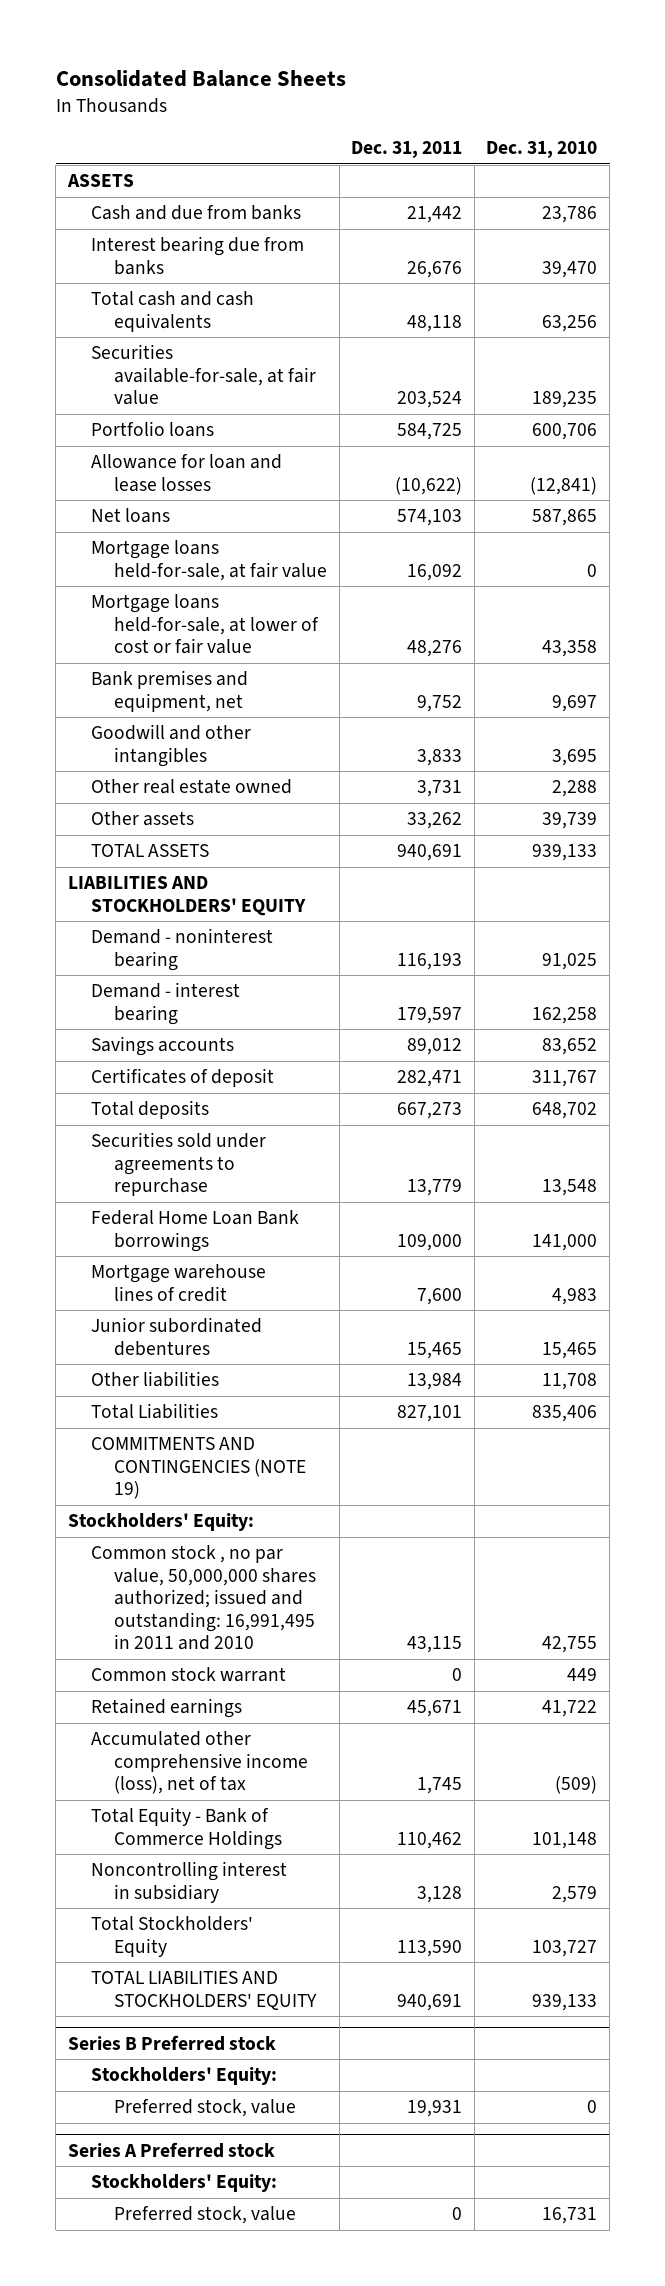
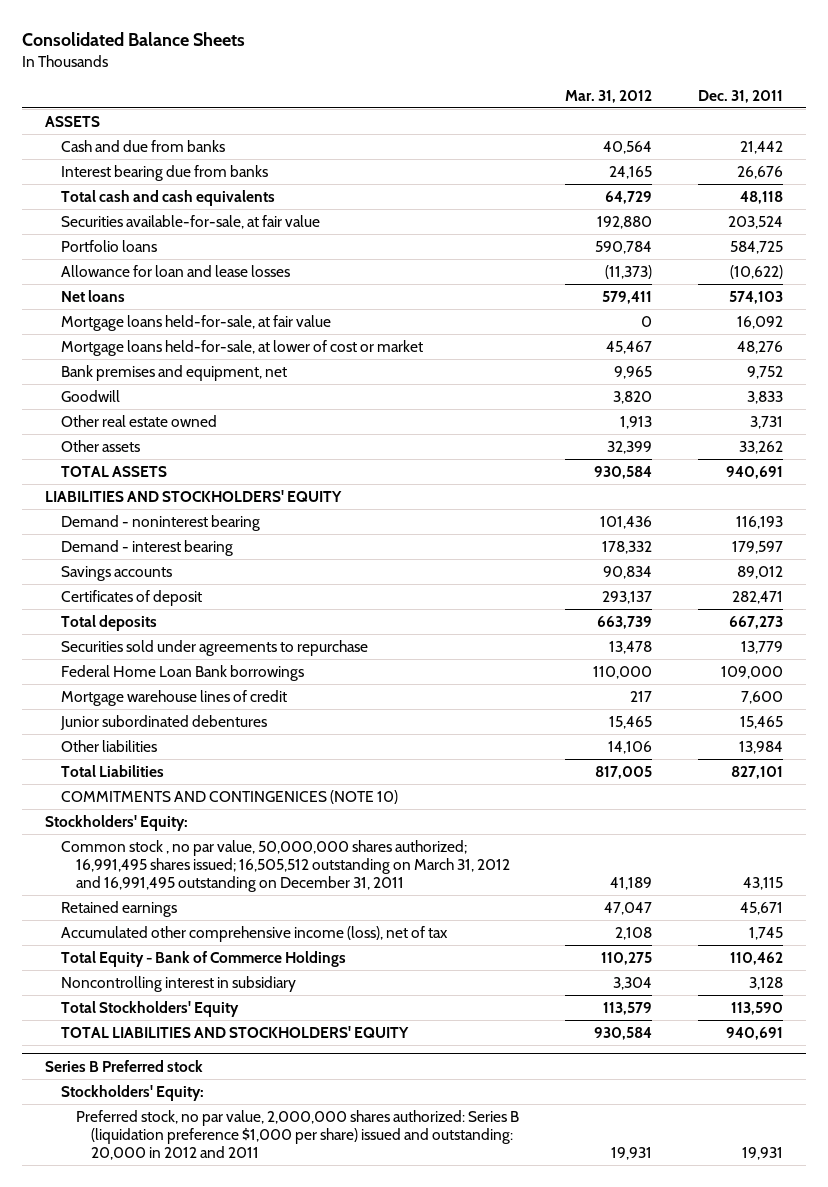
- | Dec. 31, 2011 | Dec. 31, 2010
+ | Mar. 31, 2012 | Dec. 31, 2011
- Mortgage loans held-for-sale, at lower of cost or fair value | 48,276 | 43,358
+ Mortgage loans held-for-sale, at lower of cost or market | 45,467 | 48,276
- Goodwill and other intangibles | 3,833 | 3,695
+ Goodwill | 3,820 | 3,833
- COMMITMENTS AND CONTINGENCIES (NOTE 19)
+ COMMITMENTS AND CONTINGENICES (NOTE 10)
- Common stock , no par value, 50,000,000 shares authorized; issued and outstanding: 16,991,495 in 2011 and 2010 | 43,115 | 42,755
- Common stock warrant | 0 | 449
+ Common stock , no par value, 50,000,000 shares authorized; 16,991,495 shares issued; 16,505,512 outstanding on March 31, 2012 and 16,991,495 outstanding on December 31, 2011 | 41,189 | 43,115
@ Series B Preferred stock
- Preferred stock, value | 19,931 | 0
- Series A Preferred stock
- Stockholders' Equity:
- Preferred stock, value | 0 | 16,731
@ Series B Preferred stock
+ Preferred stock, no par value, 2,000,000 shares authorized: Series B (liquidation preference $1,000 per share) issued and outstanding: 20,000 in 2012 and 2011 | 19,931 | 19,931

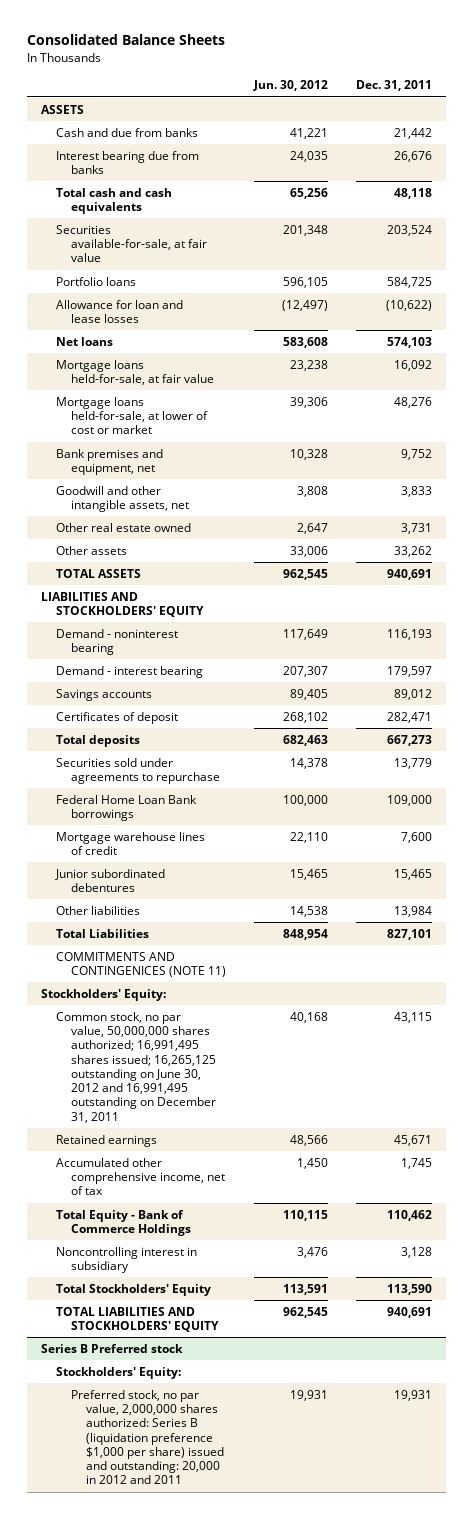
- | Mar. 31, 2012 | Dec. 31, 2011
+ | Jun. 30, 2012 | Dec. 31, 2011
- Goodwill | 3,820 | 3,833
+ Goodwill and other intangible assets, net | 3,808 | 3,833
- COMMITMENTS AND CONTINGENICES (NOTE 10)
+ COMMITMENTS AND CONTINGENICES (NOTE 11)
- Common stock , no par value, 50,000,000 shares authorized; 16,991,495 shares issued; 16,505,512 outstanding on March 31, 2012 and 16,991,495 outstanding on December 31, 2011 | 41,189 | 43,115
+ Common stock, no par value, 50,000,000 shares authorized; 16,991,495 shares issued; 16,265,125 outstanding on June 30, 2012 and 16,991,495 outstanding on December 31, 2011 | 40,168 | 43,115
- Accumulated other comprehensive income (loss), net of tax | 2,108 | 1,745
+ Accumulated other comprehensive income, net of tax | 1,450 | 1,745

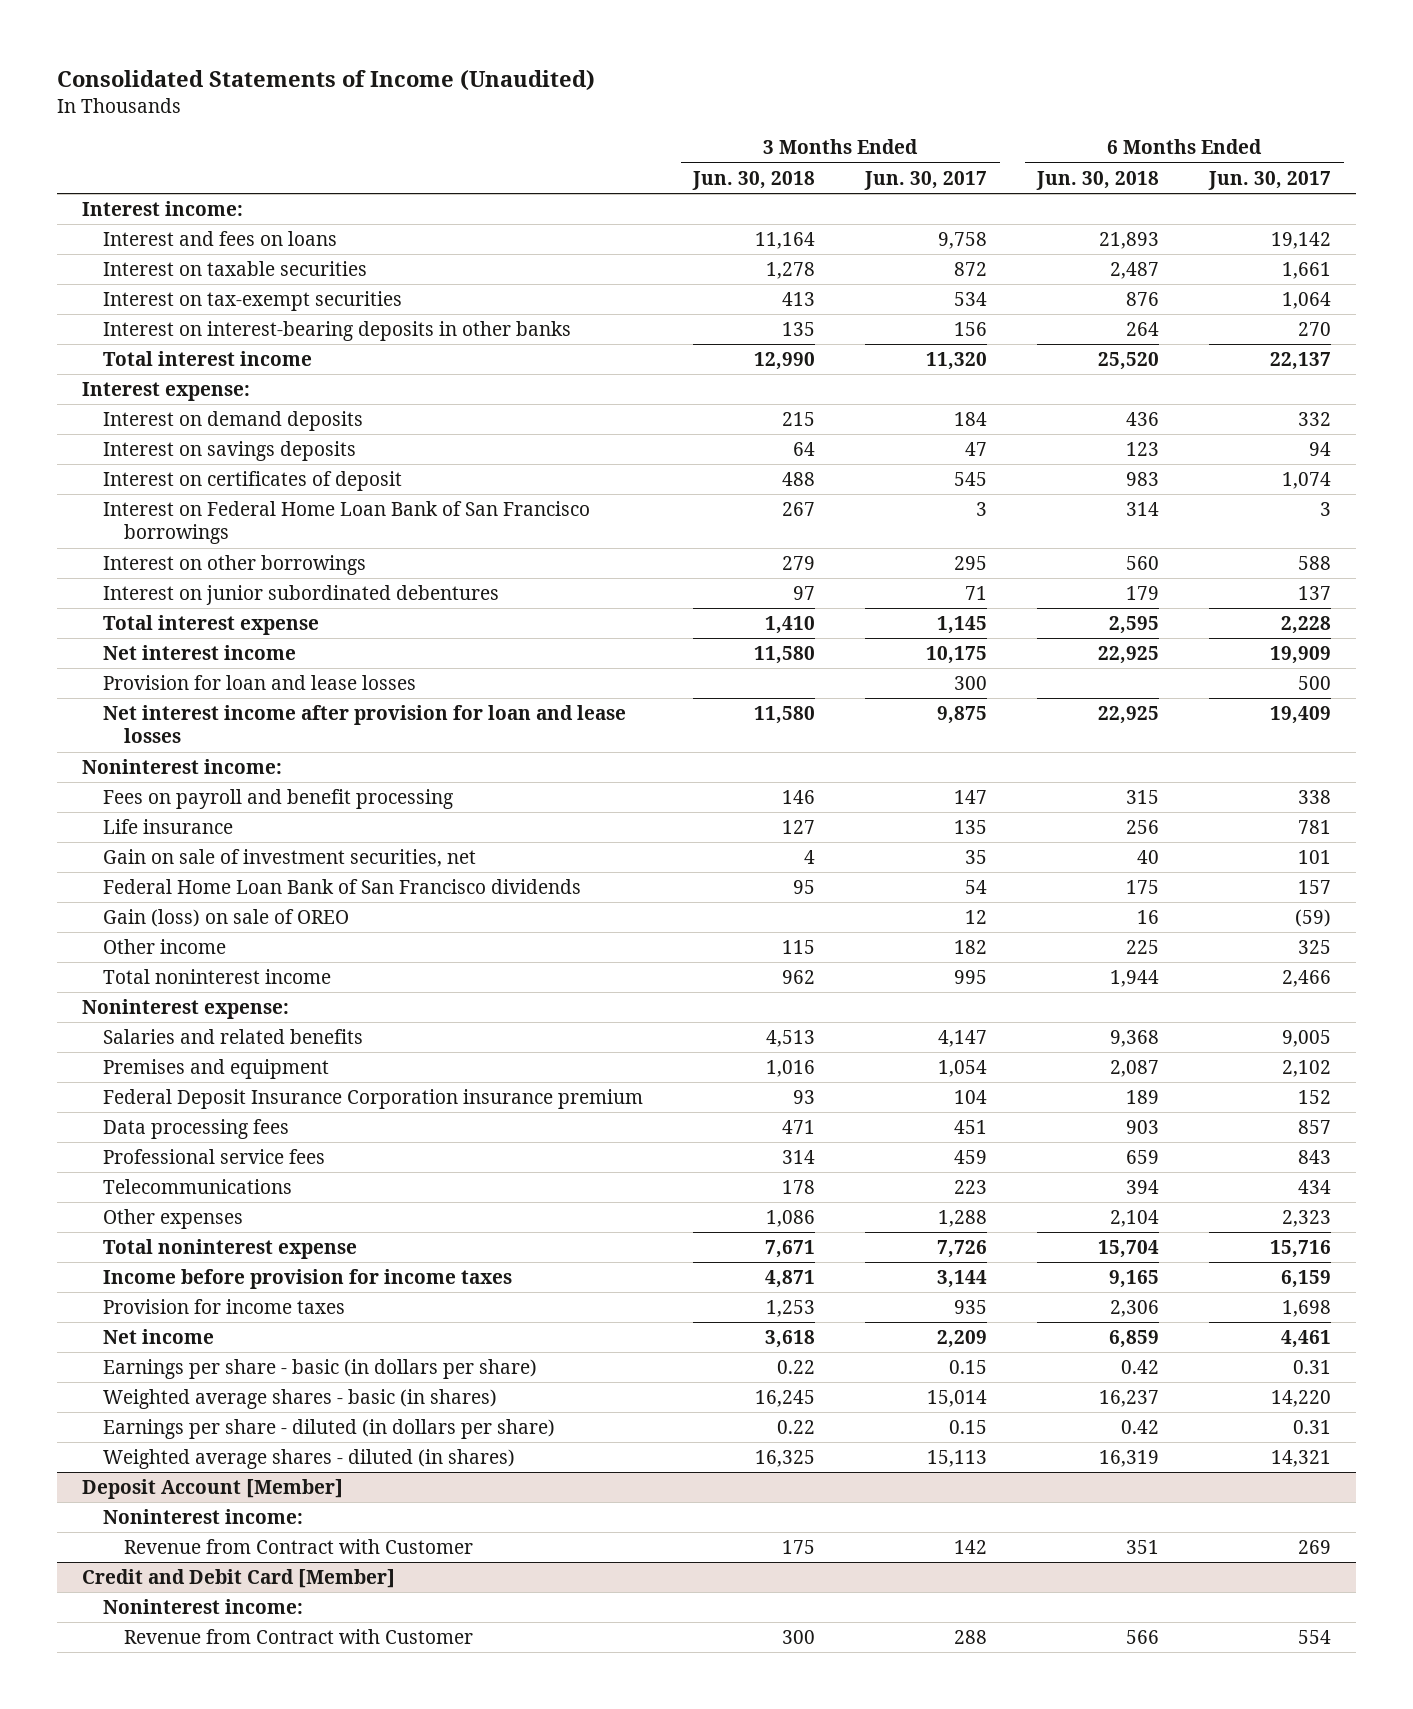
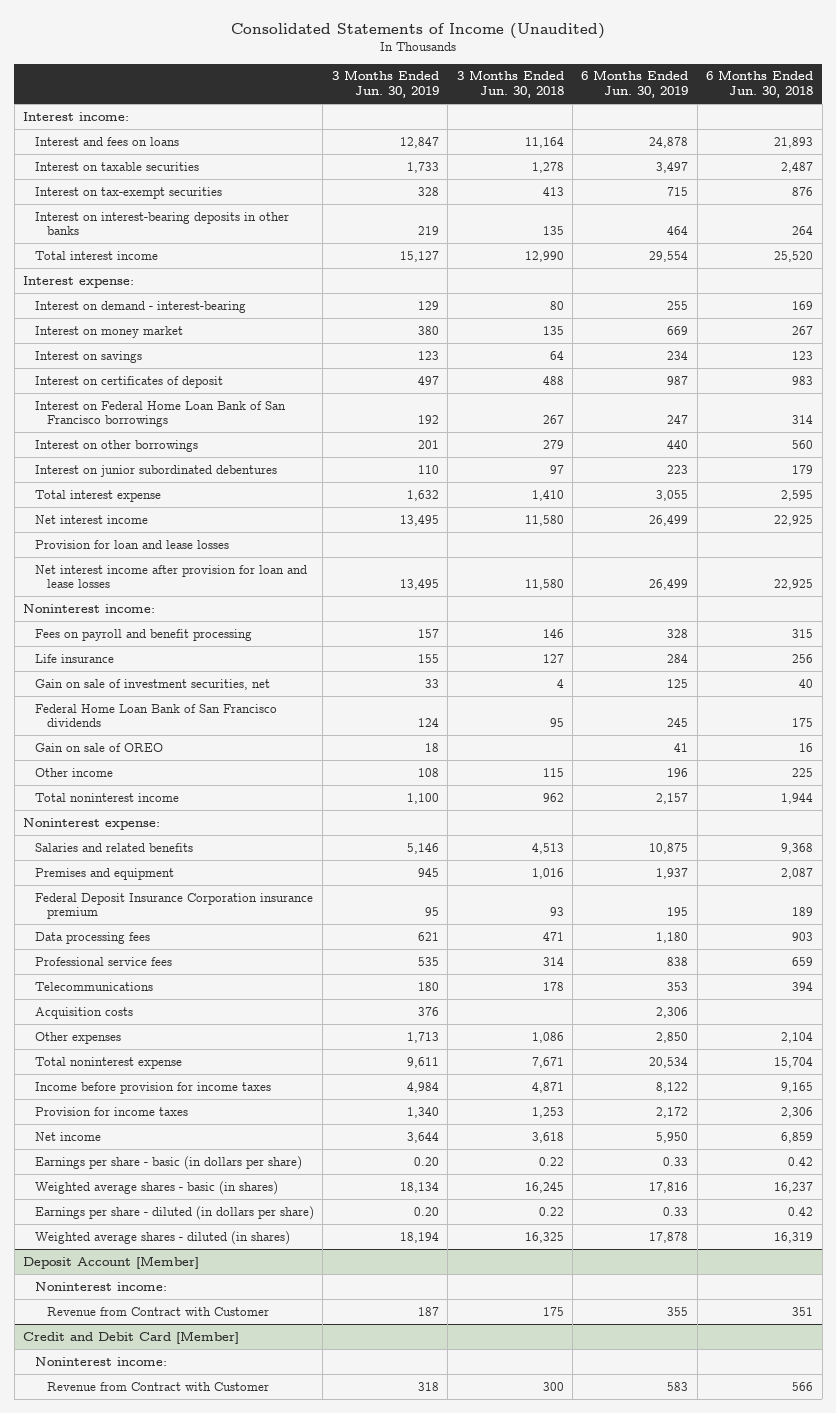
- | 3 Months Ended Jun. 30, 2018 | 3 Months Ended Jun. 30, 2017 | 6 Months Ended Jun. 30, 2018 | 6 Months Ended Jun. 30, 2017
+ | 3 Months Ended Jun. 30, 2019 | 3 Months Ended Jun. 30, 2018 | 6 Months Ended Jun. 30, 2019 | 6 Months Ended Jun. 30, 2018
- Interest on demand deposits | 215 | 184 | 436 | 332
- Interest on savings deposits | 64 | 47 | 123 | 94
+ Interest on demand - interest-bearing | 129 | 80 | 255 | 169
+ Interest on money market | 380 | 135 | 669 | 267
+ Interest on savings | 123 | 64 | 234 | 123
- Gain (loss) on sale of OREO | | 12 | 16 | (59)
+ Gain on sale of OREO | 18 | | 41 | 16
+ Acquisition costs | 376 | | 2,306 |

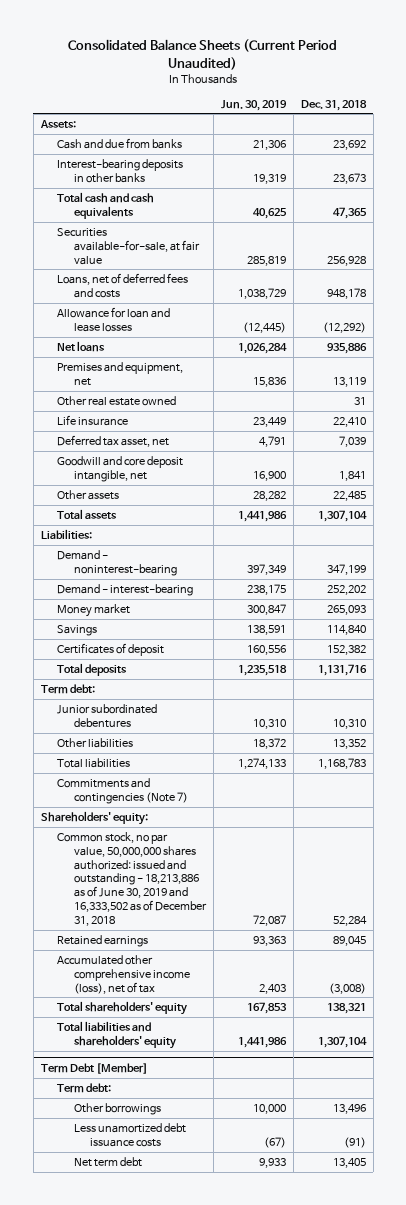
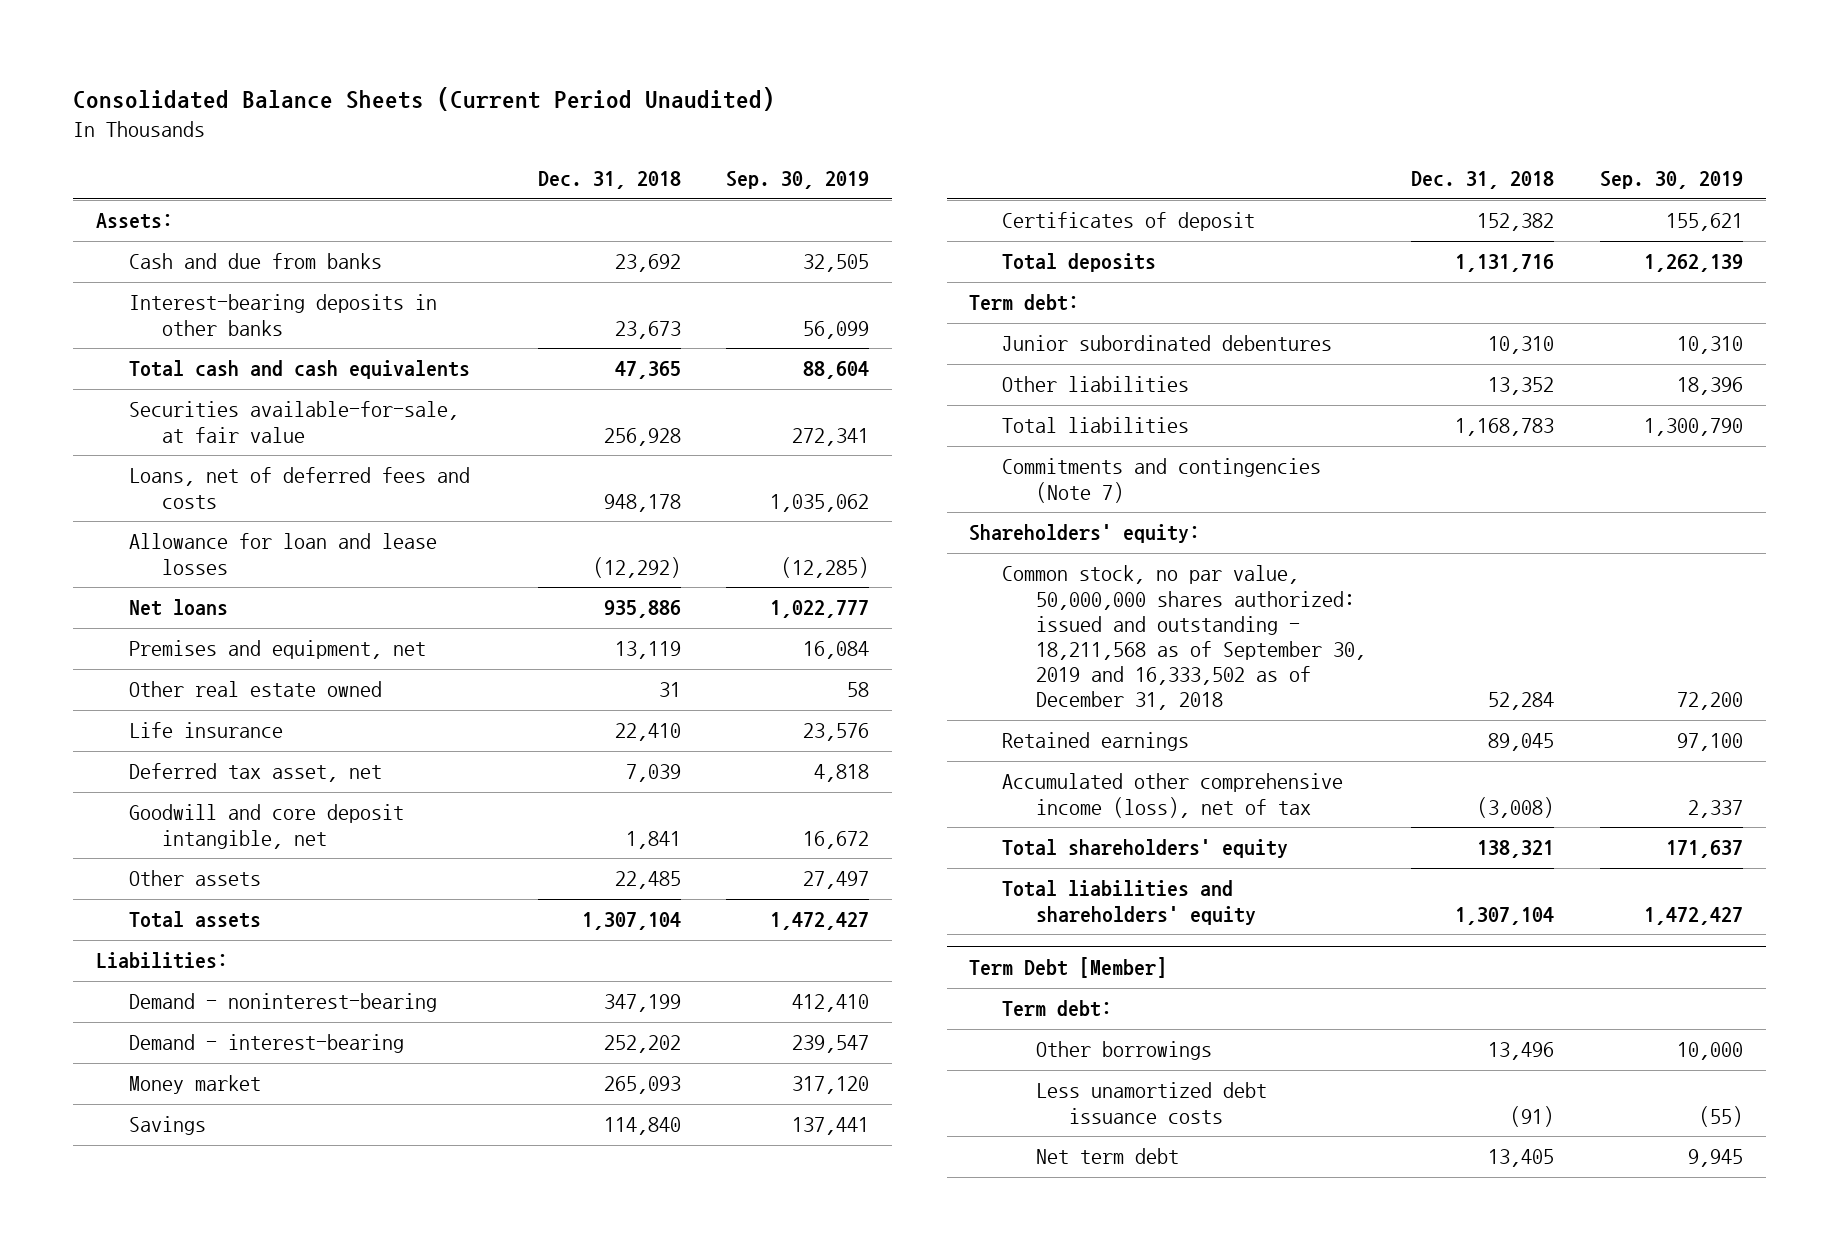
- | Jun. 30, 2019 | Dec. 31, 2018
+ | Dec. 31, 2018 | Sep. 30, 2019
- Common stock, no par value, 50,000,000 shares authorized: issued and outstanding - 18,213,886 as of June 30, 2019 and 16,333,502 as of December 31, 2018 | 72,087 | 52,284
+ Common stock, no par value, 50,000,000 shares authorized: issued and outstanding - 18,211,568 as of September 30, 2019 and 16,333,502 as of December 31, 2018 | 52,284 | 72,200

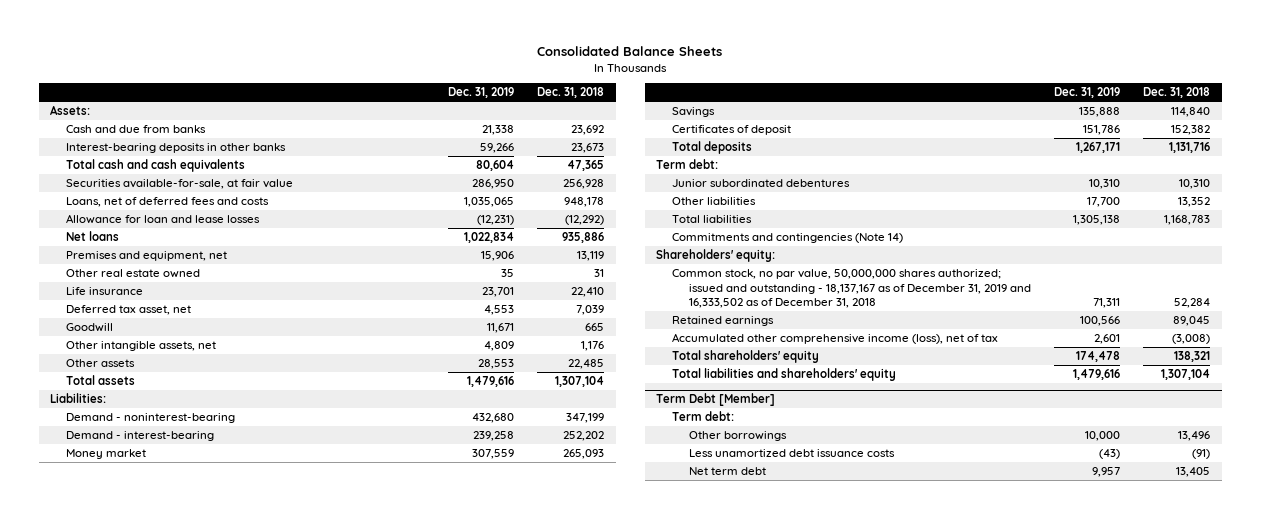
- Consolidated Balance Sheets (Current Period Unaudited)
+ Consolidated Balance Sheets
- | Dec. 31, 2018 | Sep. 30, 2019
+ | Dec. 31, 2019 | Dec. 31, 2018
- Goodwill and core deposit intangible, net | 1,841 | 16,672
+ Goodwill | 11,671 | 665
+ Other intangible assets, net | 4,809 | 1,176
- Commitments and contingencies (Note 7)
+ Commitments and contingencies (Note 14)
- Common stock, no par value, 50,000,000 shares authorized: issued and outstanding - 18,211,568 as of September 30, 2019 and 16,333,502 as of December 31, 2018 | 52,284 | 72,200
+ Common stock, no par value, 50,000,000 shares authorized; issued and outstanding - 18,137,167 as of December 31, 2019 and 16,333,502 as of December 31, 2018 | 71,311 | 52,284

